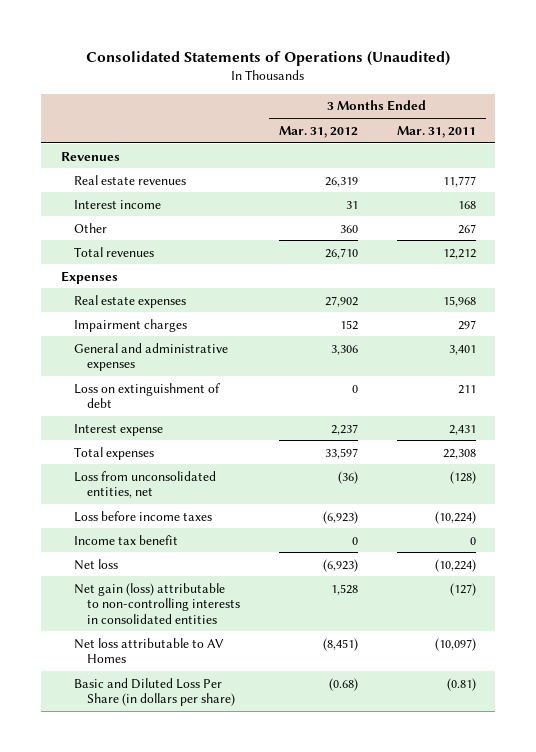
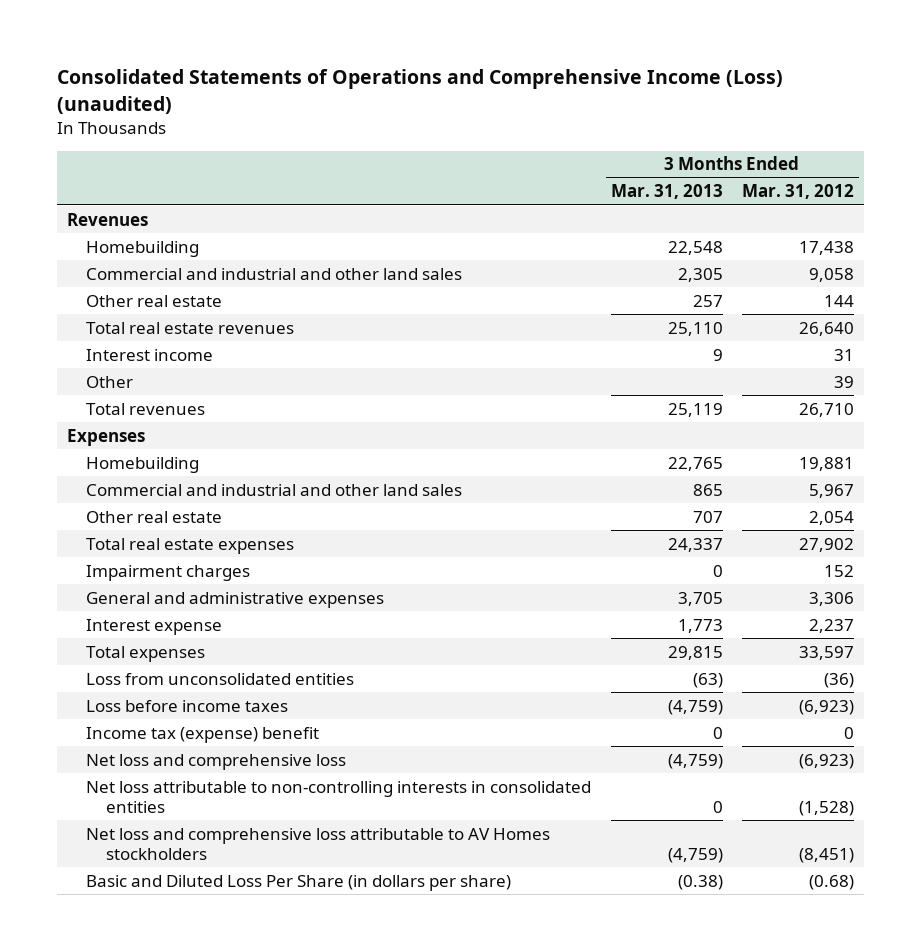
- Consolidated Statements of Operations (Unaudited)
+ Consolidated Statements of Operations and Comprehensive Income (Loss) (unaudited)
- | 3 Months Ended Mar. 31, 2012 | 3 Months Ended Mar. 31, 2011
+ | 3 Months Ended Mar. 31, 2013 | 3 Months Ended Mar. 31, 2012
- Real estate revenues | 26,319 | 11,777
+ Homebuilding | 22,548 | 17,438
+ Commercial and industrial and other land sales | 2,305 | 9,058
+ Other real estate | 257 | 144
+ Total real estate revenues | 25,110 | 26,640
- Other | 360 | 267
+ Other | | 39
- Real estate expenses | 27,902 | 15,968
+ Homebuilding | 22,765 | 19,881
+ Commercial and industrial and other land sales | 865 | 5,967
+ Other real estate | 707 | 2,054
+ Total real estate expenses | 24,337 | 27,902
- Loss on extinguishment of debt | 0 | 211
- Loss from unconsolidated entities, net | (36) | (128)
+ Loss from unconsolidated entities | (63) | (36)
- Income tax benefit | 0 | 0
- Net loss | (6,923) | (10,224)
- Net gain (loss) attributable to non-controlling interests in consolidated entities | 1,528 | (127)
- Net loss attributable to AV Homes | (8,451) | (10,097)
+ Income tax (expense) benefit | 0 | 0
+ Net loss and comprehensive loss | (4,759) | (6,923)
+ Net loss attributable to non-controlling interests in consolidated entities | 0 | (1,528)
+ Net loss and comprehensive loss attributable to AV Homes stockholders | (4,759) | (8,451)

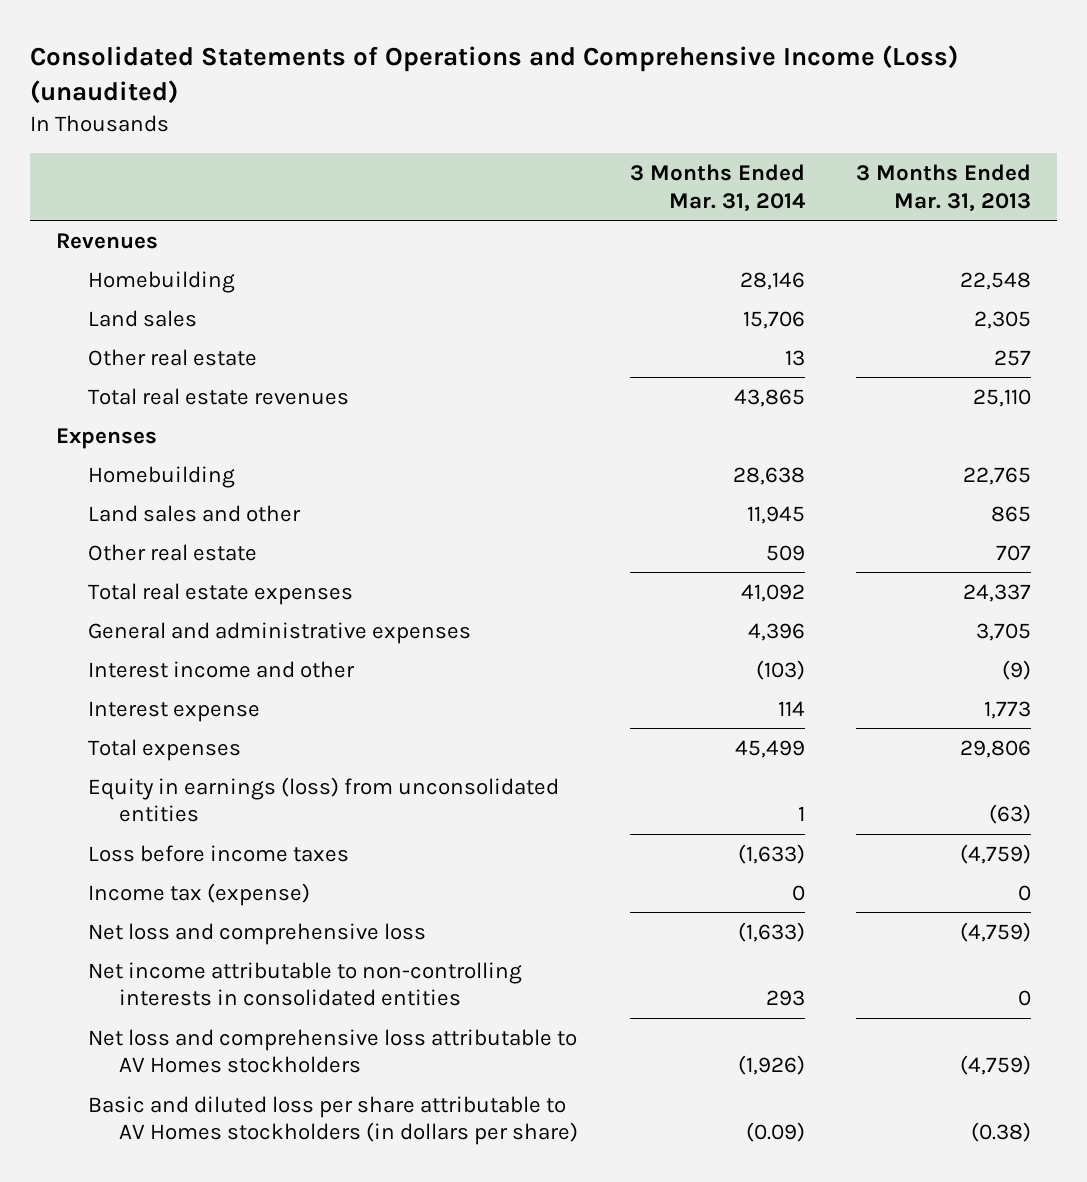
- | 3 Months Ended Mar. 31, 2013 | 3 Months Ended Mar. 31, 2012
+ | 3 Months Ended Mar. 31, 2014 | 3 Months Ended Mar. 31, 2013
- Commercial and industrial and other land sales | 2,305 | 9,058
+ Land sales | 15,706 | 2,305
- Interest income | 9 | 31
- Other | | 39
- Total revenues | 25,119 | 26,710
- Commercial and industrial and other land sales | 865 | 5,967
+ Land sales and other | 11,945 | 865
- Impairment charges | 0 | 152
+ Interest income and other | (103) | (9)
- Total expenses | 29,815 | 33,597
- Loss from unconsolidated entities | (63) | (36)
+ Total expenses | 45,499 | 29,806
+ Equity in earnings (loss) from unconsolidated entities | 1 | (63)
- Income tax (expense) benefit | 0 | 0
+ Income tax (expense) | 0 | 0
- Net loss attributable to non-controlling interests in consolidated entities | 0 | (1,528)
+ Net income attributable to non-controlling interests in consolidated entities | 293 | 0
- Basic and Diluted Loss Per Share (in dollars per share) | (0.38) | (0.68)
+ Basic and diluted loss per share attributable to AV Homes stockholders (in dollars per share) | (0.09) | (0.38)

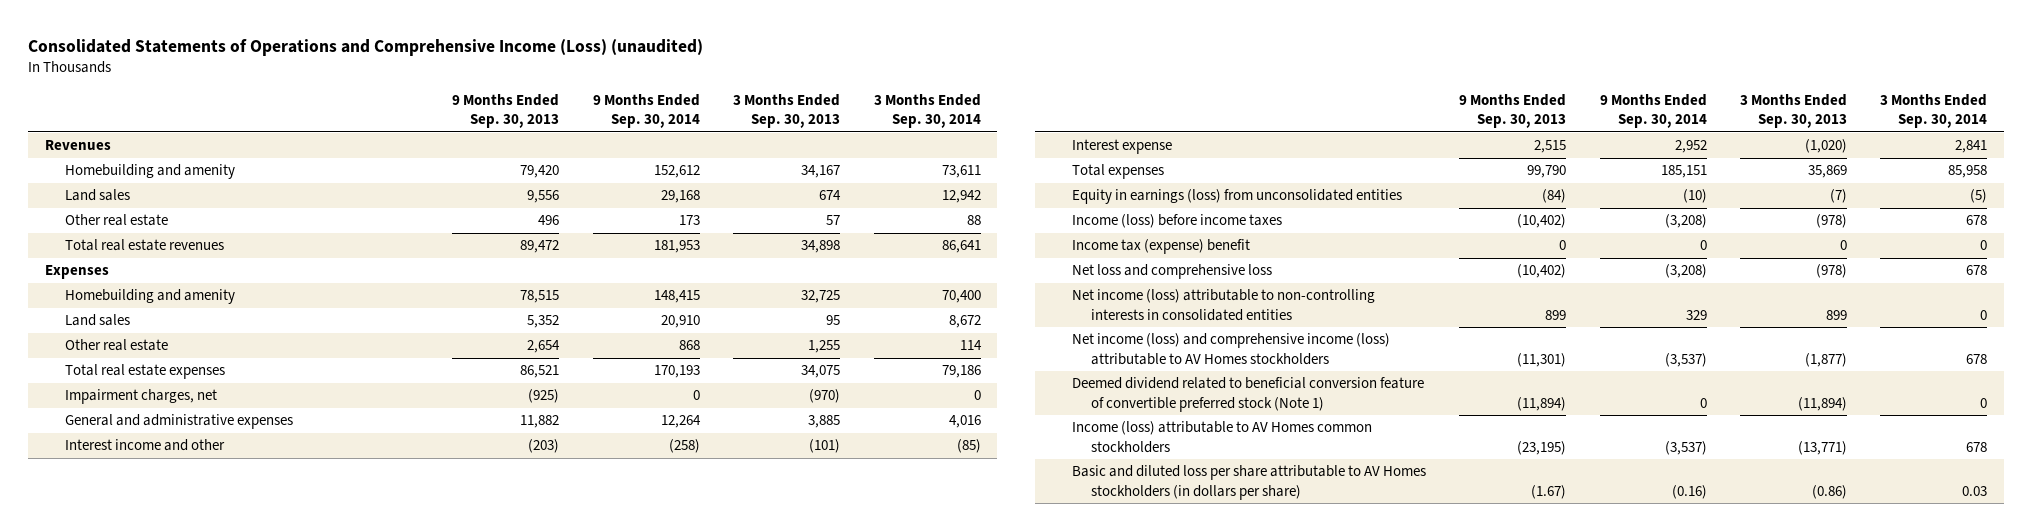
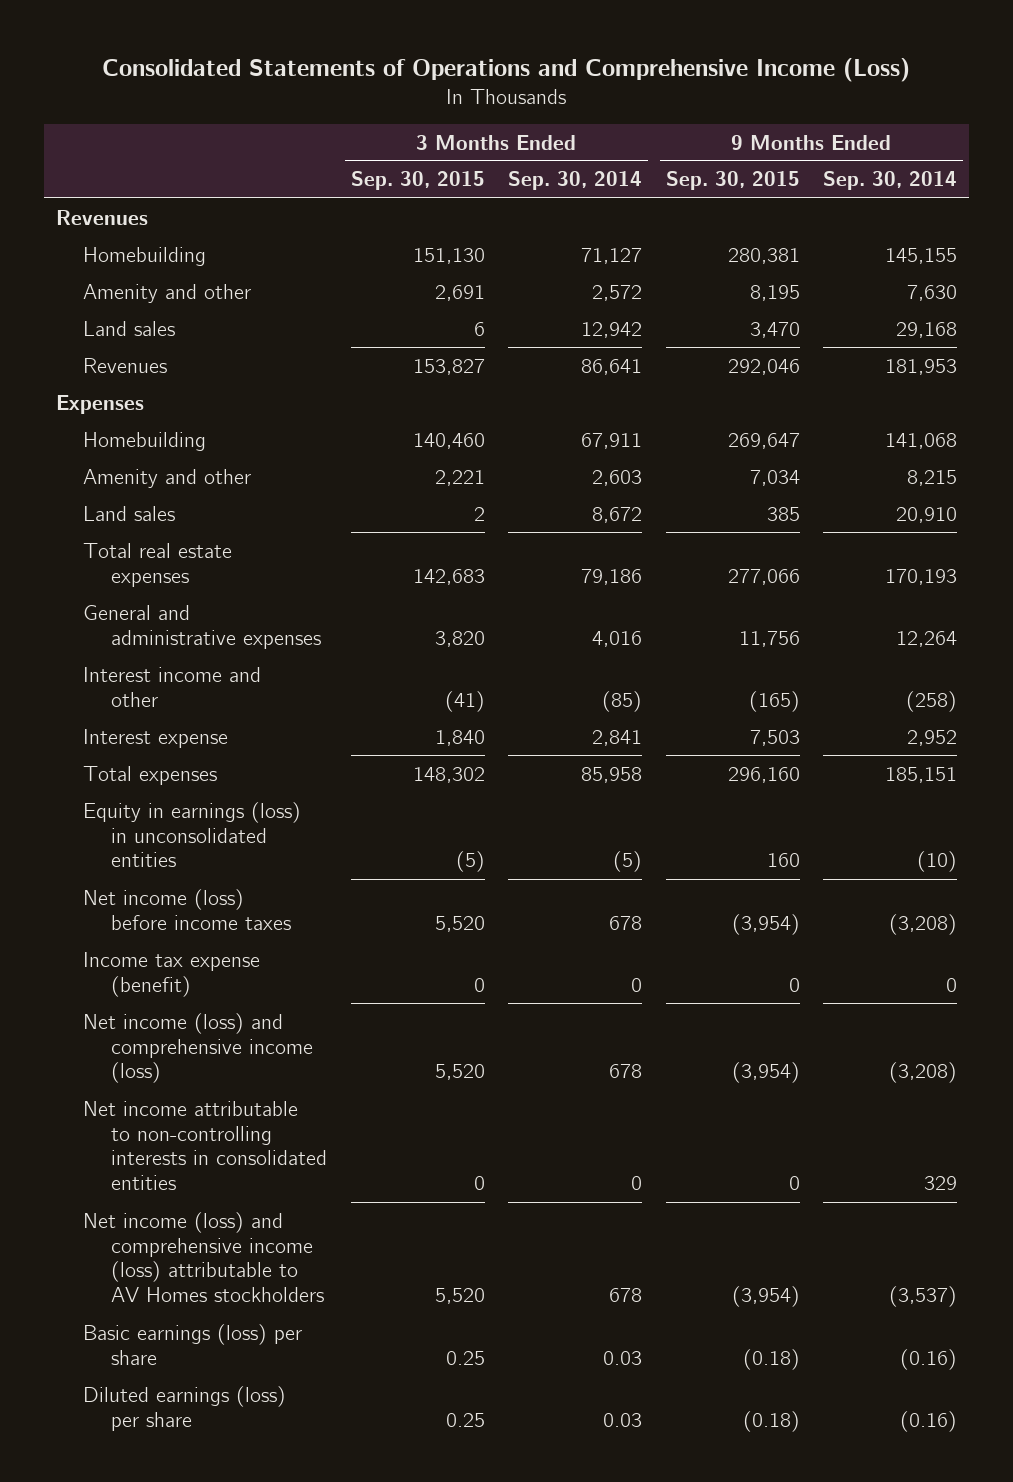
- Consolidated Statements of Operations and Comprehensive Income (Loss) (unaudited)
+ Consolidated Statements of Operations and Comprehensive Income (Loss)
- | 9 Months Ended Sep. 30, 2013 | 9 Months Ended Sep. 30, 2014 | 3 Months Ended Sep. 30, 2013 | 3 Months Ended Sep. 30, 2014
+ | 3 Months Ended Sep. 30, 2015 | 3 Months Ended Sep. 30, 2014 | 9 Months Ended Sep. 30, 2015 | 9 Months Ended Sep. 30, 2014
- Homebuilding and amenity | 79,420 | 152,612 | 34,167 | 73,611
+ Homebuilding | 151,130 | 71,127 | 280,381 | 145,155
+ Amenity and other | 2,691 | 2,572 | 8,195 | 7,630
- Other real estate | 496 | 173 | 57 | 88
- Total real estate revenues | 89,472 | 181,953 | 34,898 | 86,641
+ Revenues | 153,827 | 86,641 | 292,046 | 181,953
- Homebuilding and amenity | 78,515 | 148,415 | 32,725 | 70,400
+ Homebuilding | 140,460 | 67,911 | 269,647 | 141,068
+ Amenity and other | 2,221 | 2,603 | 7,034 | 8,215
- Other real estate | 2,654 | 868 | 1,255 | 114
- Impairment charges, net | (925) | 0 | (970) | 0
- Equity in earnings (loss) from unconsolidated entities | (84) | (10) | (7) | (5)
- Income (loss) before income taxes | (10,402) | (3,208) | (978) | 678
- Income tax (expense) benefit | 0 | 0 | 0 | 0
- Net loss and comprehensive loss | (10,402) | (3,208) | (978) | 678
- Net income (loss) attributable to non-controlling interests in consolidated entities | 899 | 329 | 899 | 0
+ Equity in earnings (loss) in unconsolidated entities | (5) | (5) | 160 | (10)
+ Net income (loss) before income taxes | 5,520 | 678 | (3,954) | (3,208)
+ Income tax expense (benefit) | 0 | 0 | 0 | 0
+ Net income (loss) and comprehensive income (loss) | 5,520 | 678 | (3,954) | (3,208)
+ Net income attributable to non-controlling interests in consolidated entities | 0 | 0 | 0 | 329
- Deemed dividend related to beneficial conversion feature of convertible preferred stock (Note 1) | (11,894) | 0 | (11,894) | 0
- Income (loss) attributable to AV Homes common stockholders | (23,195) | (3,537) | (13,771) | 678
- Basic and diluted loss per share attributable to AV Homes stockholders (in dollars per share) | (1.67) | (0.16) | (0.86) | 0.03
+ Basic earnings (loss) per share | 0.25 | 0.03 | (0.18) | (0.16)
+ Diluted earnings (loss) per share | 0.25 | 0.03 | (0.18) | (0.16)

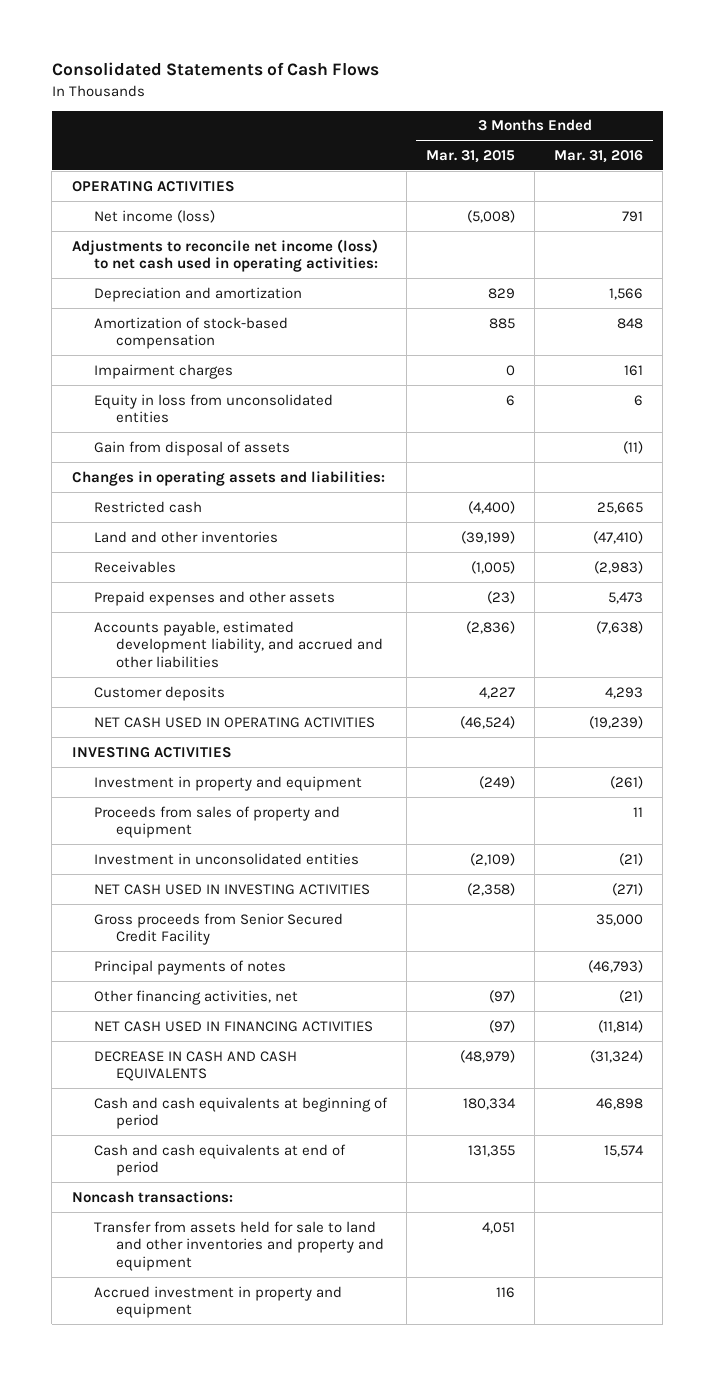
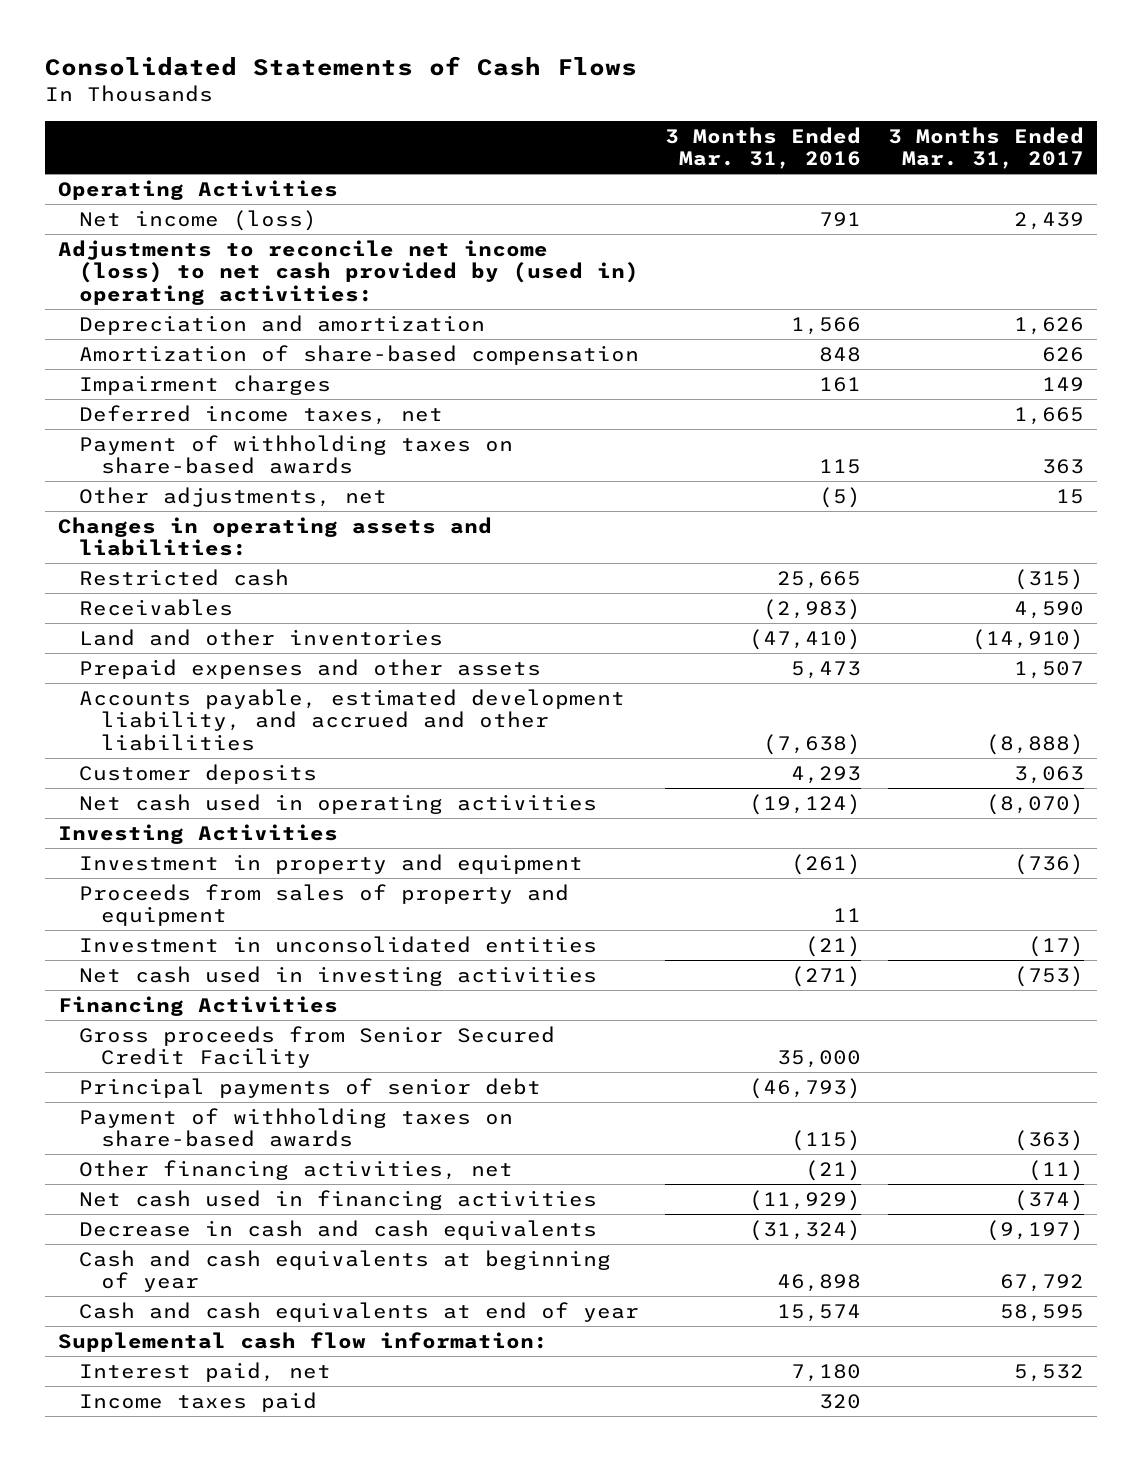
- | 3 Months Ended Mar. 31, 2015 | 3 Months Ended Mar. 31, 2016
+ | 3 Months Ended Mar. 31, 2016 | 3 Months Ended Mar. 31, 2017
- OPERATING ACTIVITIES
+ Operating Activities
- Adjustments to reconcile net income (loss) to net cash used in operating activities:
+ Adjustments to reconcile net income (loss) to net cash provided by (used in) operating activities:
- Amortization of stock-based compensation | 885 | 848
+ Amortization of share-based compensation | 848 | 626
- Equity in loss from unconsolidated entities | 6 | 6
- Gain from disposal of assets | | (11)
+ Deferred income taxes, net | | 1,665
+ Payment of withholding taxes on share-based awards | 115 | 363
+ Other adjustments, net | (5) | 15
moved down: Land and other inventories | (47,410) | (14,910)
- NET CASH USED IN OPERATING ACTIVITIES | (46,524) | (19,239)
- INVESTING ACTIVITIES
+ Net cash used in operating activities | (19,124) | (8,070)
+ Investing Activities
- NET CASH USED IN INVESTING ACTIVITIES | (2,358) | (271)
+ Net cash used in investing activities | (271) | (753)
+ Financing Activities
- Principal payments of notes | | (46,793)
+ Principal payments of senior debt | (46,793) |
+ Payment of withholding taxes on share-based awards | (115) | (363)
- NET CASH USED IN FINANCING ACTIVITIES | (97) | (11,814)
- DECREASE IN CASH AND CASH EQUIVALENTS | (48,979) | (31,324)
- Cash and cash equivalents at beginning of period | 180,334 | 46,898
- Cash and cash equivalents at end of period | 131,355 | 15,574
- Noncash transactions:
- Transfer from assets held for sale to land and other inventories and property and equipment | 4,051 |
- Accrued investment in property and equipment | 116 |
+ Net cash used in financing activities | (11,929) | (374)
+ Decrease in cash and cash equivalents | (31,324) | (9,197)
+ Cash and cash equivalents at beginning of year | 46,898 | 67,792
+ Cash and cash equivalents at end of year | 15,574 | 58,595
+ Supplemental cash flow information:
+ Interest paid, net | 7,180 | 5,532
+ Income taxes paid | 320 |

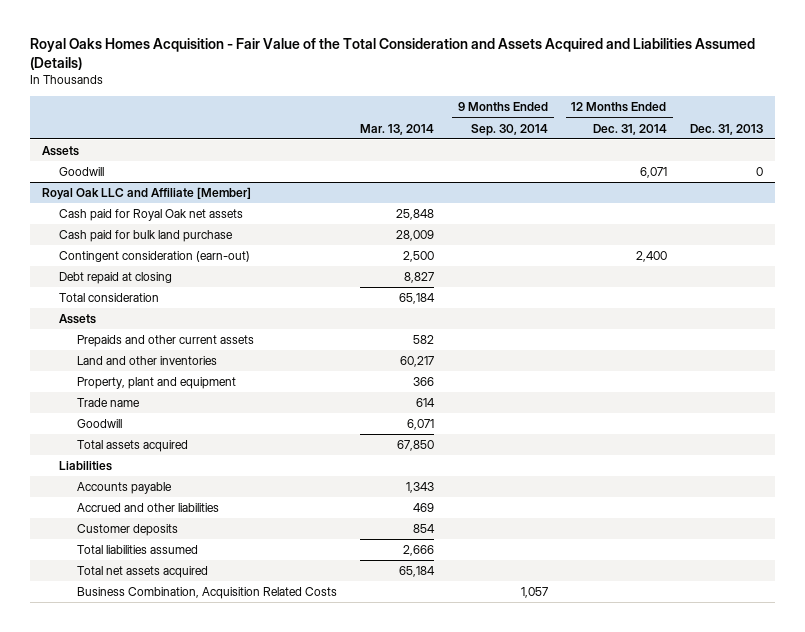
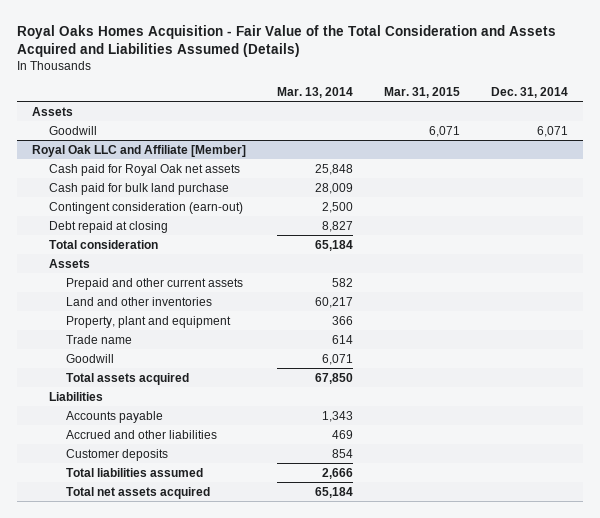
- | Mar. 13, 2014 | 9 Months Ended Sep. 30, 2014 | 12 Months Ended Dec. 31, 2014 | Dec. 31, 2013
+ | Mar. 13, 2014 | Mar. 31, 2015 | Dec. 31, 2014
@ Royal Oak LLC and Affiliate [Member]
- Prepaids and other current assets | 582 | | |
+ Prepaid and other current assets | 582 | |
- Business Combination, Acquisition Related Costs | | 1,057 | |

